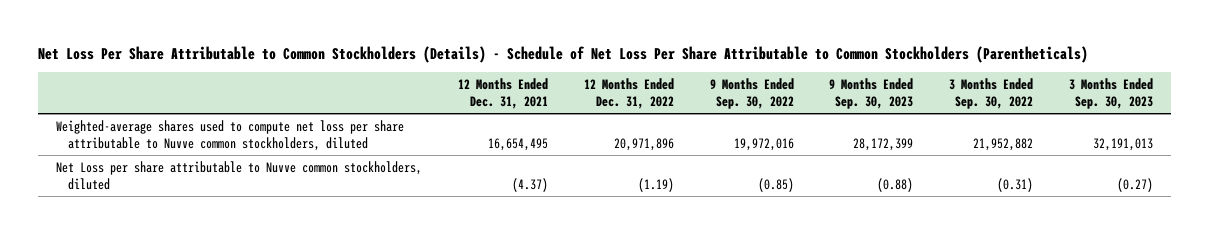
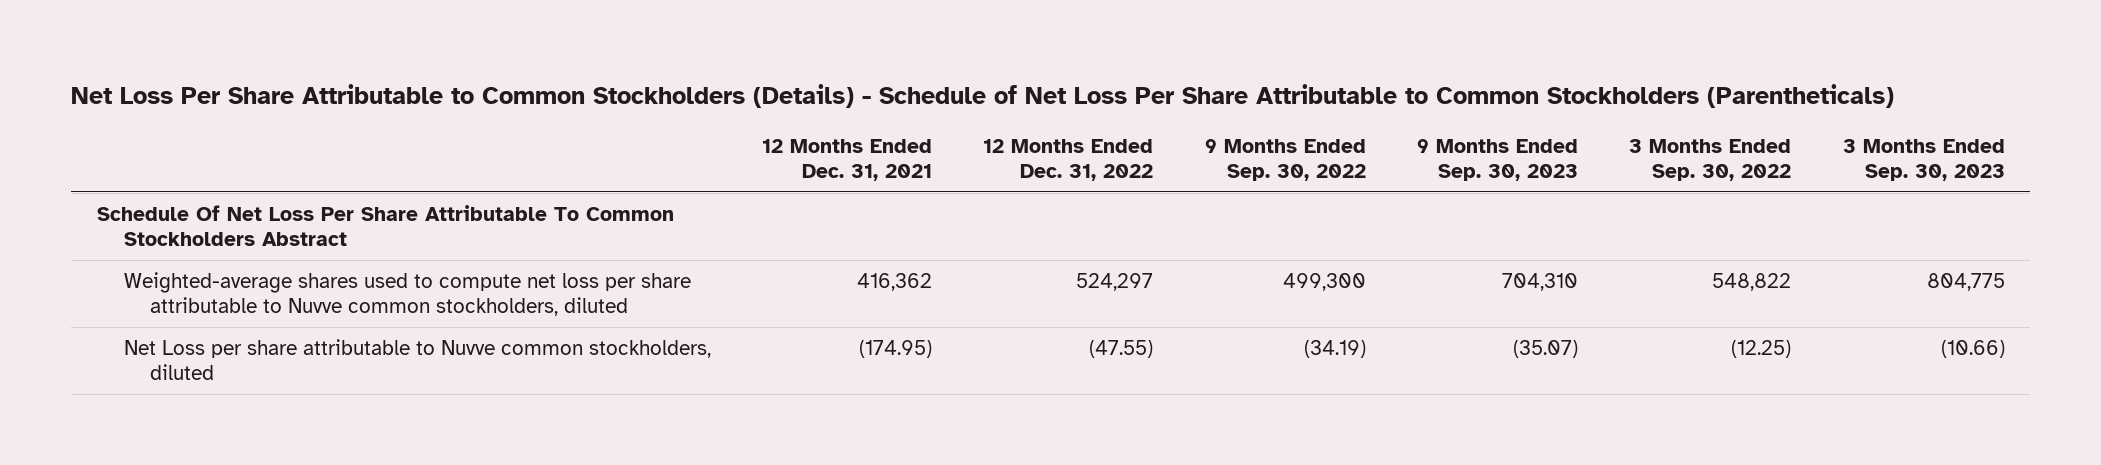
- Weighted-average shares used to compute net loss per share attributable to Nuvve common stockholders, diluted | 16,654,495 | 20,971,896 | 19,972,016 | 28,172,399 | 21,952,882 | 32,191,013
- Net Loss per share attributable to Nuvve common stockholders, diluted | (4.37) | (1.19) | (0.85) | (0.88) | (0.31) | (0.27)
+ Schedule Of Net Loss Per Share Attributable To Common Stockholders Abstract
+ Weighted-average shares used to compute net loss per share attributable to Nuvve common stockholders, diluted | 416,362 | 524,297 | 499,300 | 704,310 | 548,822 | 804,775
+ Net Loss per share attributable to Nuvve common stockholders, diluted | (174.95) | (47.55) | (34.19) | (35.07) | (12.25) | (10.66)

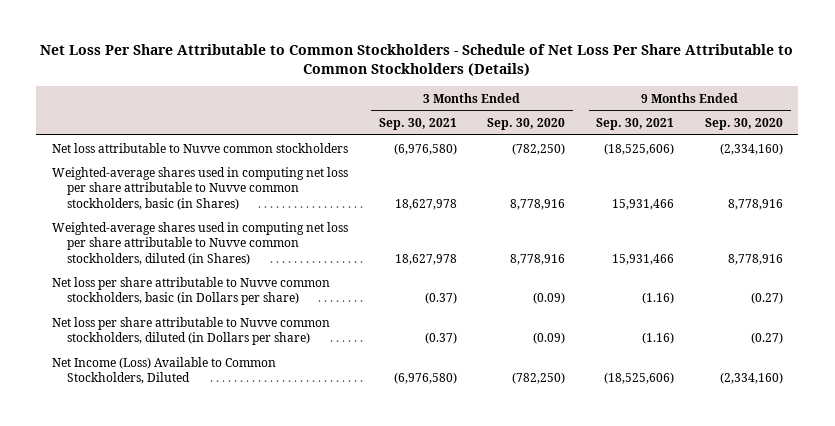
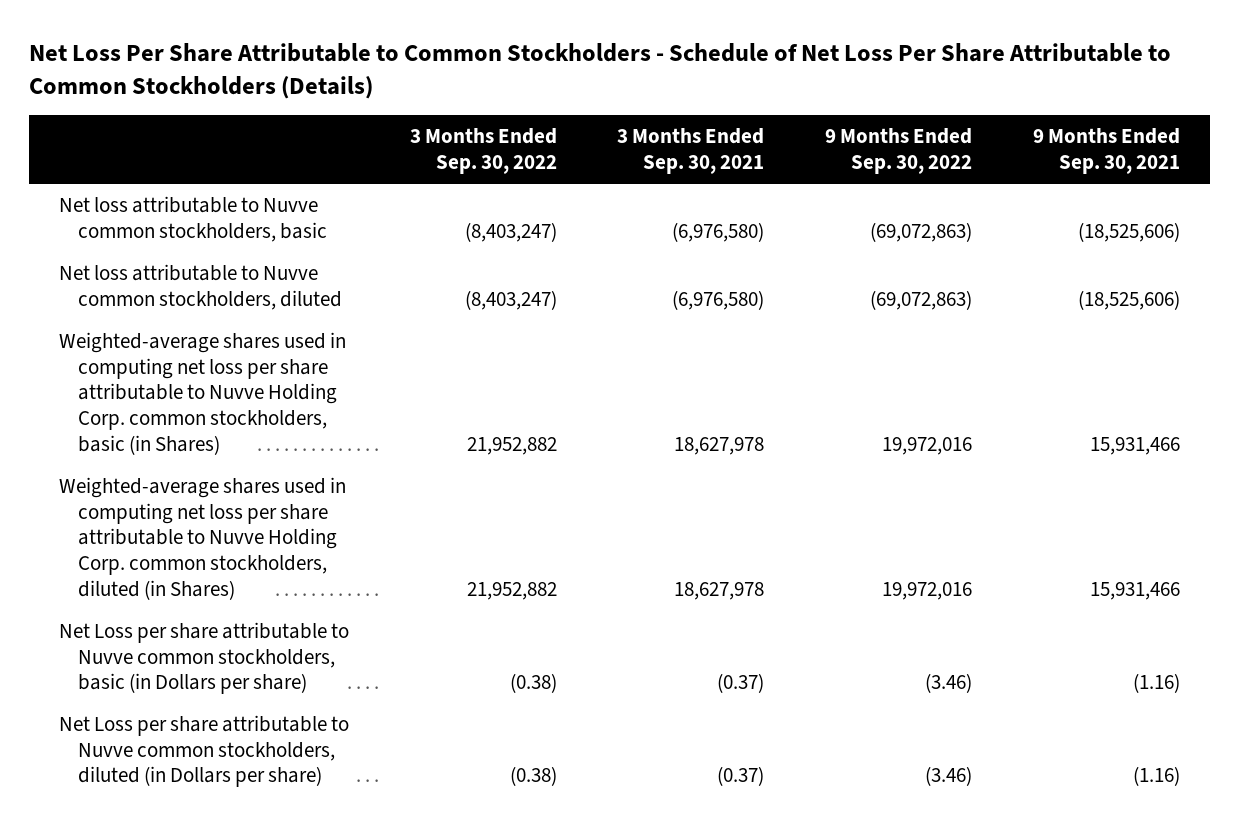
- | 3 Months Ended Sep. 30, 2021 | 3 Months Ended Sep. 30, 2020 | 9 Months Ended Sep. 30, 2021 | 9 Months Ended Sep. 30, 2020
+ | 3 Months Ended Sep. 30, 2022 | 3 Months Ended Sep. 30, 2021 | 9 Months Ended Sep. 30, 2022 | 9 Months Ended Sep. 30, 2021
- Net loss attributable to Nuvve common stockholders | (6,976,580) | (782,250) | (18,525,606) | (2,334,160)
- Weighted-average shares used in computing net loss per share attributable to Nuvve common stockholders, basic (in Shares) | 18,627,978 | 8,778,916 | 15,931,466 | 8,778,916
- Weighted-average shares used in computing net loss per share attributable to Nuvve common stockholders, diluted (in Shares) | 18,627,978 | 8,778,916 | 15,931,466 | 8,778,916
- Net loss per share attributable to Nuvve common stockholders, basic (in Dollars per share) | (0.37) | (0.09) | (1.16) | (0.27)
- Net loss per share attributable to Nuvve common stockholders, diluted (in Dollars per share) | (0.37) | (0.09) | (1.16) | (0.27)
- Net Income (Loss) Available to Common Stockholders, Diluted | (6,976,580) | (782,250) | (18,525,606) | (2,334,160)
+ Net loss attributable to Nuvve common stockholders, basic | (8,403,247) | (6,976,580) | (69,072,863) | (18,525,606)
+ Net loss attributable to Nuvve common stockholders, diluted | (8,403,247) | (6,976,580) | (69,072,863) | (18,525,606)
+ Weighted-average shares used in computing net loss per share attributable to Nuvve Holding Corp. common stockholders, basic (in Shares) | 21,952,882 | 18,627,978 | 19,972,016 | 15,931,466
+ Weighted-average shares used in computing net loss per share attributable to Nuvve Holding Corp. common stockholders, diluted (in Shares) | 21,952,882 | 18,627,978 | 19,972,016 | 15,931,466
+ Net Loss per share attributable to Nuvve common stockholders, basic (in Dollars per share) | (0.38) | (0.37) | (3.46) | (1.16)
+ Net Loss per share attributable to Nuvve common stockholders, diluted (in Dollars per share) | (0.38) | (0.37) | (3.46) | (1.16)

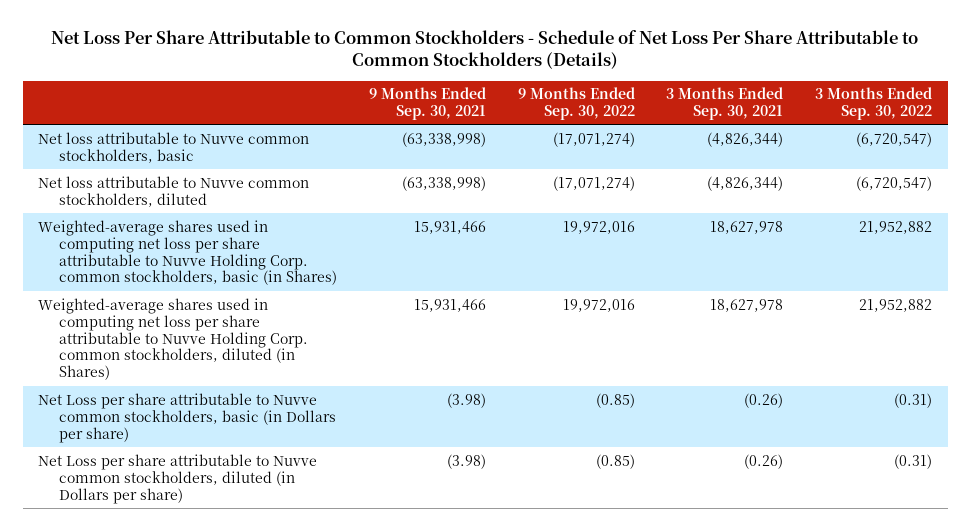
- | 3 Months Ended Sep. 30, 2022 | 3 Months Ended Sep. 30, 2021 | 9 Months Ended Sep. 30, 2022 | 9 Months Ended Sep. 30, 2021
+ | 9 Months Ended Sep. 30, 2021 | 9 Months Ended Sep. 30, 2022 | 3 Months Ended Sep. 30, 2021 | 3 Months Ended Sep. 30, 2022
- Net loss attributable to Nuvve common stockholders, basic | (8,403,247) | (6,976,580) | (69,072,863) | (18,525,606)
- Net loss attributable to Nuvve common stockholders, diluted | (8,403,247) | (6,976,580) | (69,072,863) | (18,525,606)
+ Net loss attributable to Nuvve common stockholders, basic | (63,338,998) | (17,071,274) | (4,826,344) | (6,720,547)
+ Net loss attributable to Nuvve common stockholders, diluted | (63,338,998) | (17,071,274) | (4,826,344) | (6,720,547)
- Net Loss per share attributable to Nuvve common stockholders, basic (in Dollars per share) | (0.38) | (0.37) | (3.46) | (1.16)
- Net Loss per share attributable to Nuvve common stockholders, diluted (in Dollars per share) | (0.38) | (0.37) | (3.46) | (1.16)
+ Net Loss per share attributable to Nuvve common stockholders, basic (in Dollars per share) | (3.98) | (0.85) | (0.26) | (0.31)
+ Net Loss per share attributable to Nuvve common stockholders, diluted (in Dollars per share) | (3.98) | (0.85) | (0.26) | (0.31)

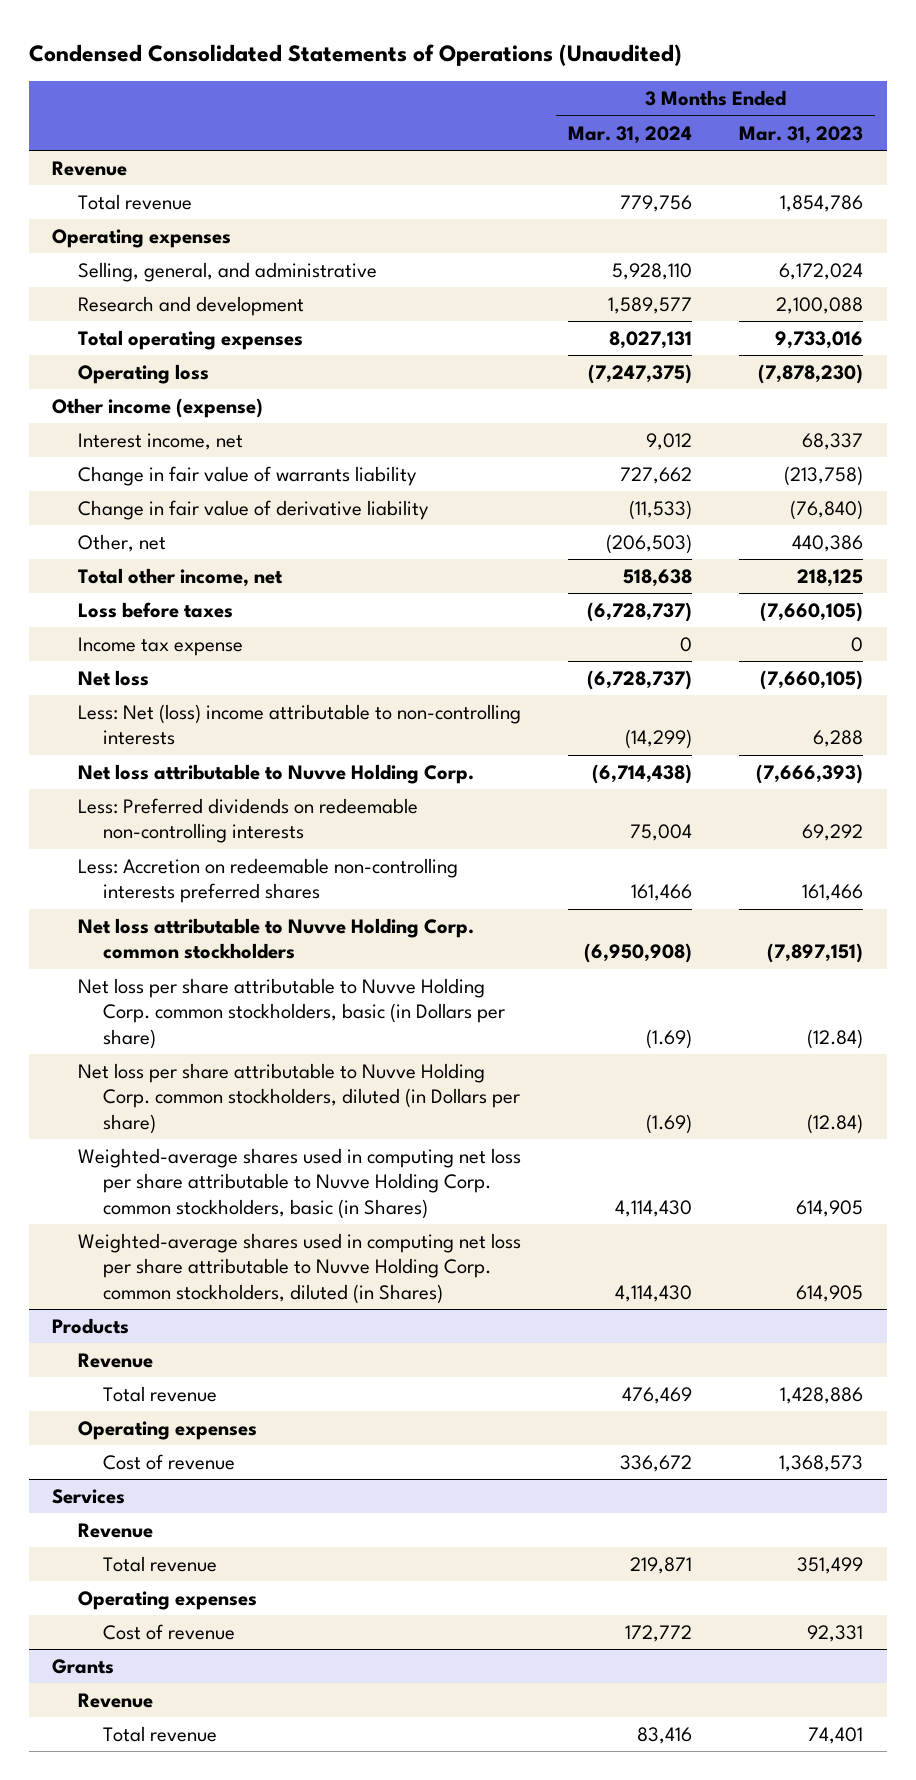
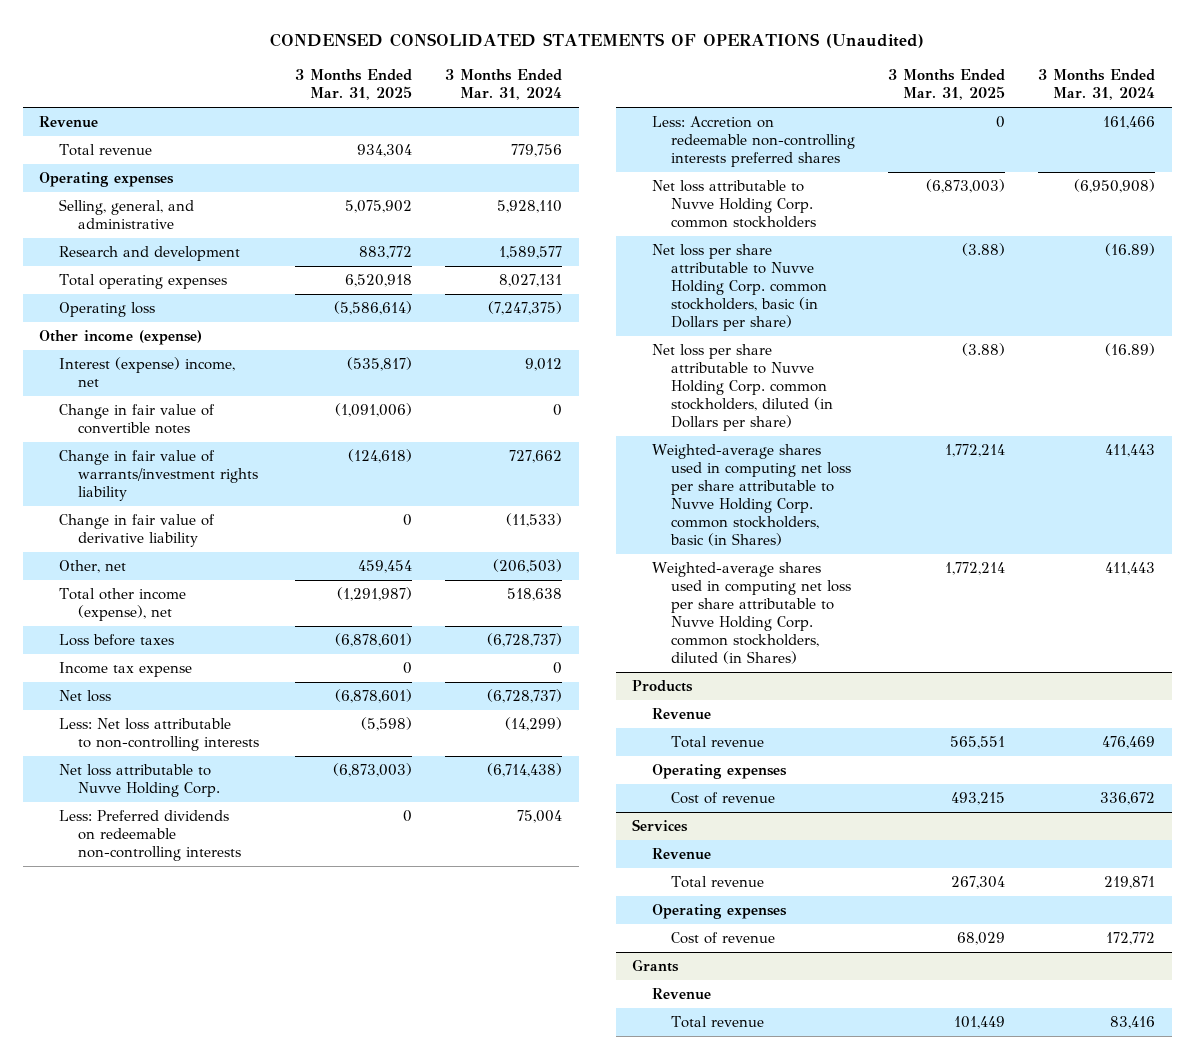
- Condensed Consolidated Statements of Operations (Unaudited)
+ CONDENSED CONSOLIDATED STATEMENTS OF OPERATIONS (Unaudited)
- | 3 Months Ended Mar. 31, 2024 | 3 Months Ended Mar. 31, 2023
+ | 3 Months Ended Mar. 31, 2025 | 3 Months Ended Mar. 31, 2024
- Interest income, net | 9,012 | 68,337
- Change in fair value of warrants liability | 727,662 | (213,758)
+ Interest (expense) income, net | (535,817) | 9,012
+ Change in fair value of convertible notes | (1,091,006) | 0
+ Change in fair value of warrants/investment rights liability | (124,618) | 727,662
- Total other income, net | 518,638 | 218,125
+ Total other income (expense), net | (1,291,987) | 518,638
- Less: Net (loss) income attributable to non-controlling interests | (14,299) | 6,288
+ Less: Net loss attributable to non-controlling interests | (5,598) | (14,299)
- Net loss per share attributable to Nuvve Holding Corp. common stockholders, basic (in Dollars per share) | (1.69) | (12.84)
- Net loss per share attributable to Nuvve Holding Corp. common stockholders, diluted (in Dollars per share) | (1.69) | (12.84)
- Weighted-average shares used in computing net loss per share attributable to Nuvve Holding Corp. common stockholders, basic (in Shares) | 4,114,430 | 614,905
- Weighted-average shares used in computing net loss per share attributable to Nuvve Holding Corp. common stockholders, diluted (in Shares) | 4,114,430 | 614,905
+ Net loss per share attributable to Nuvve Holding Corp. common stockholders, basic (in Dollars per share) | (3.88) | (16.89)
+ Net loss per share attributable to Nuvve Holding Corp. common stockholders, diluted (in Dollars per share) | (3.88) | (16.89)
+ Weighted-average shares used in computing net loss per share attributable to Nuvve Holding Corp. common stockholders, basic (in Shares) | 1,772,214 | 411,443
+ Weighted-average shares used in computing net loss per share attributable to Nuvve Holding Corp. common stockholders, diluted (in Shares) | 1,772,214 | 411,443

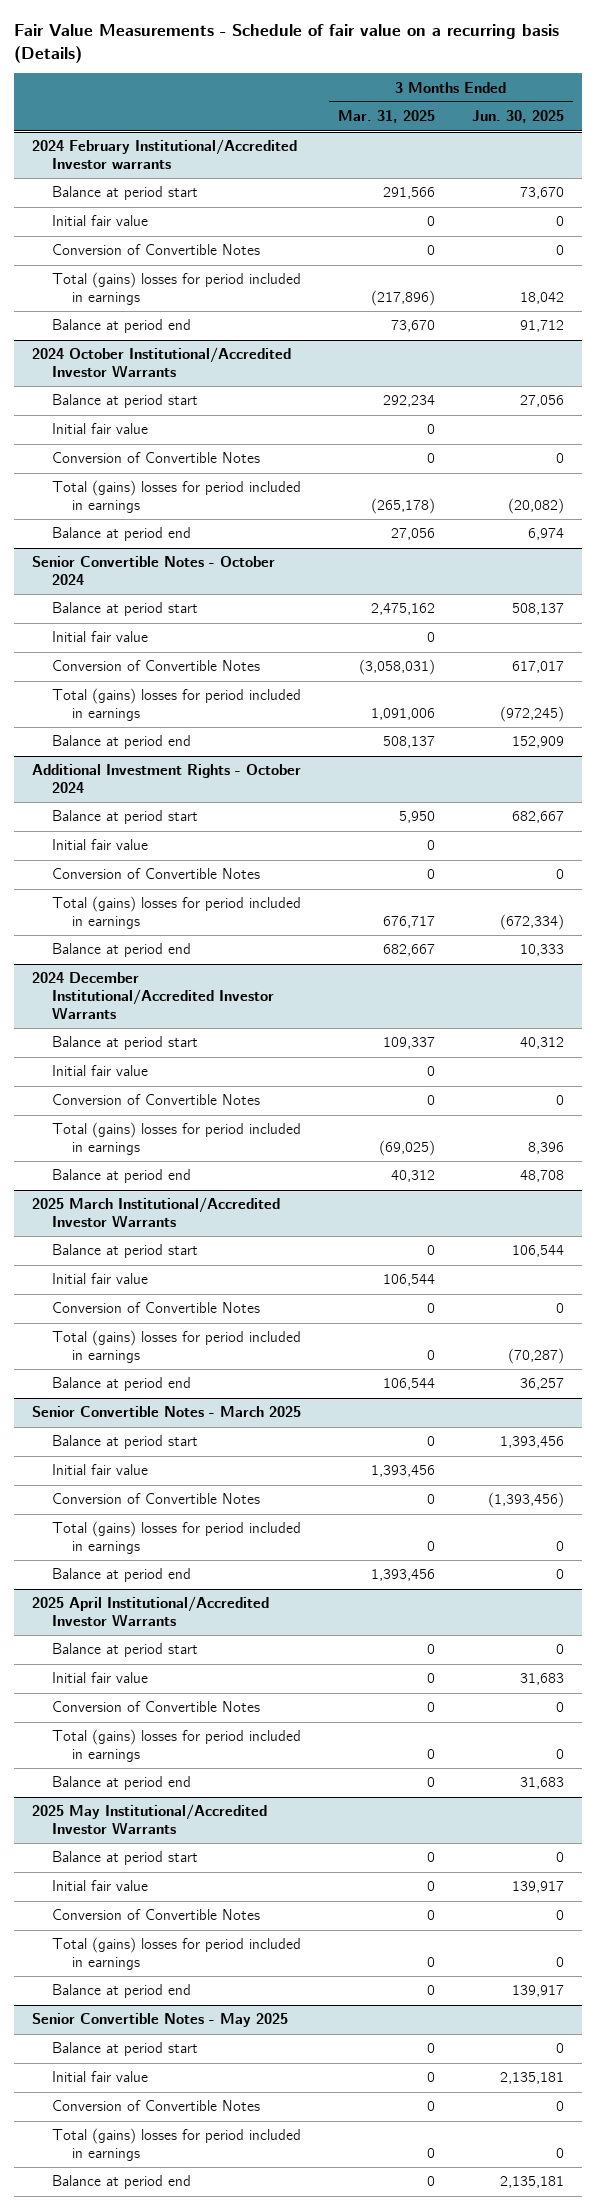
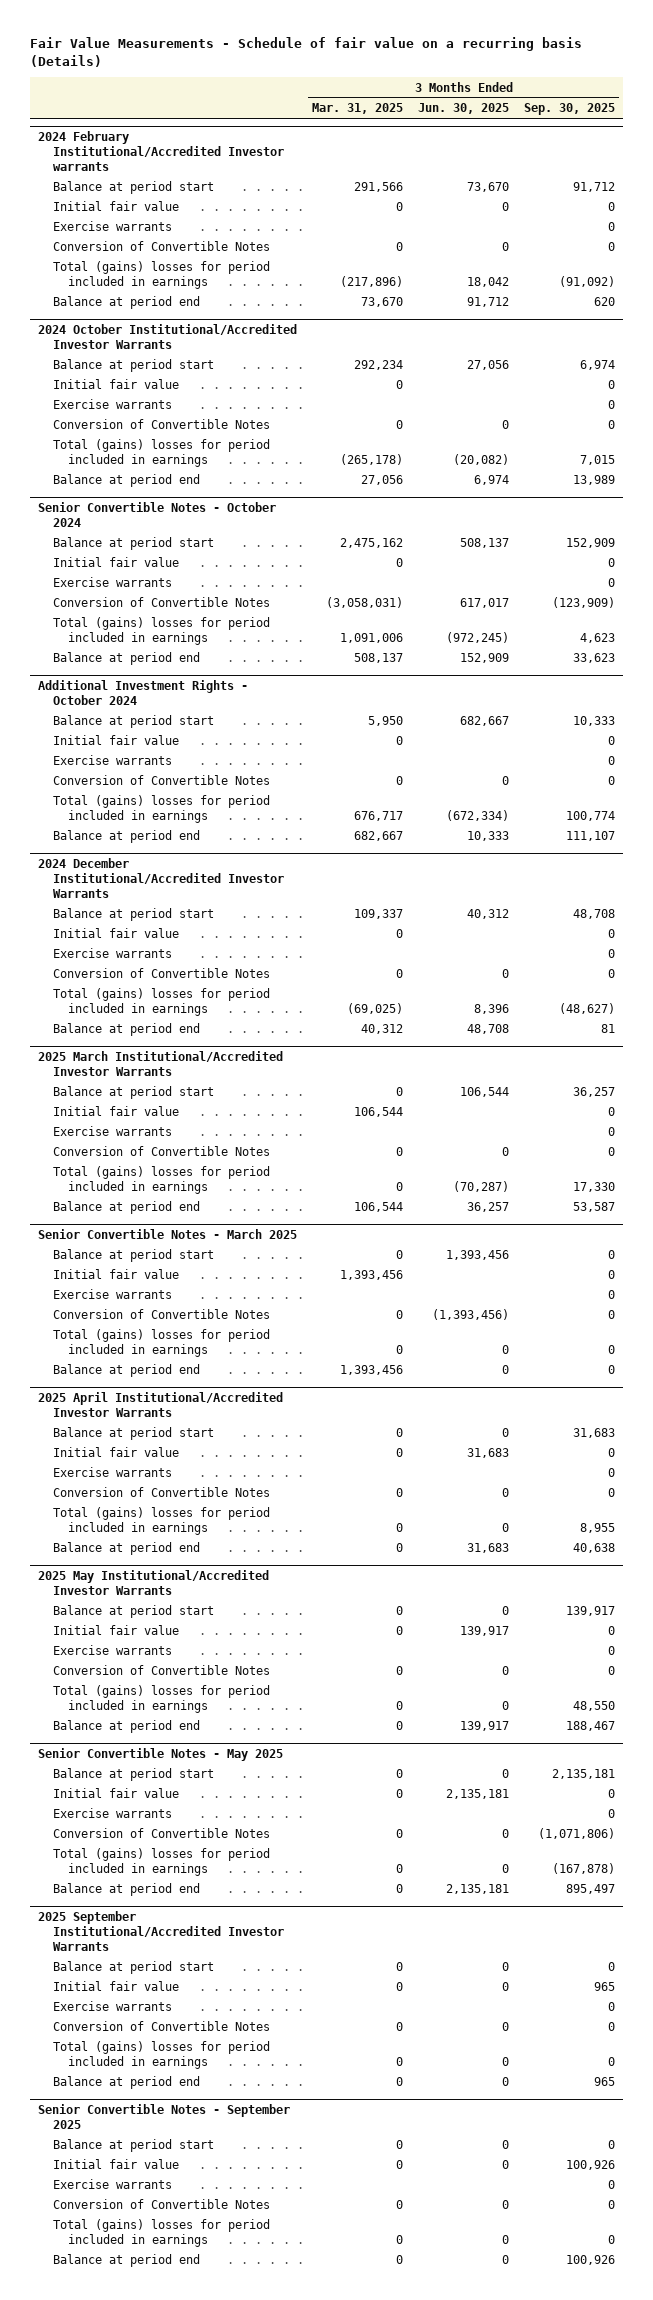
- | 3 Months Ended Mar. 31, 2025 | 3 Months Ended Jun. 30, 2025
+ | 3 Months Ended Mar. 31, 2025 | 3 Months Ended Jun. 30, 2025 | 3 Months Ended Sep. 30, 2025
@ 2024 February Institutional/Accredited Investor warrants
+ Exercise warrants | | | 0
@ 2024 October Institutional/Accredited Investor Warrants
+ Exercise warrants | | | 0
@ Senior Convertible Notes - October 2024
+ Exercise warrants | | | 0
@ Additional Investment Rights - October 2024
+ Exercise warrants | | | 0
@ 2024 December Institutional/Accredited Investor Warrants
+ Exercise warrants | | | 0
@ 2025 March Institutional/Accredited Investor Warrants
+ Exercise warrants | | | 0
@ Senior Convertible Notes - March 2025
+ Exercise warrants | | | 0
@ 2025 April Institutional/Accredited Investor Warrants
+ Exercise warrants | | | 0
@ 2025 May Institutional/Accredited Investor Warrants
+ Exercise warrants | | | 0
@ Senior Convertible Notes - May 2025
+ Exercise warrants | | | 0
+ 2025 September Institutional/Accredited Investor Warrants
+ Balance at period start | 0 | 0 | 0
+ Initial fair value | 0 | 0 | 965
+ Exercise warrants | | | 0
+ Conversion of Convertible Notes | 0 | 0 | 0
+ Total (gains) losses for period included in earnings | 0 | 0 | 0
+ Balance at period end | 0 | 0 | 965
+ Senior Convertible Notes - September 2025
+ Balance at period start | 0 | 0 | 0
+ Initial fair value | 0 | 0 | 100,926
+ Exercise warrants | | | 0
+ Conversion of Convertible Notes | 0 | 0 | 0
+ Total (gains) losses for period included in earnings | 0 | 0 | 0
+ Balance at period end | 0 | 0 | 100,926

